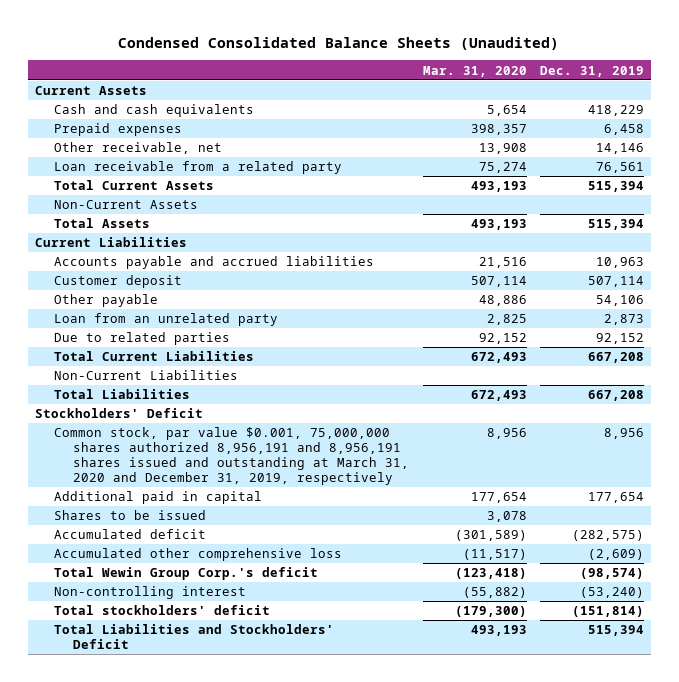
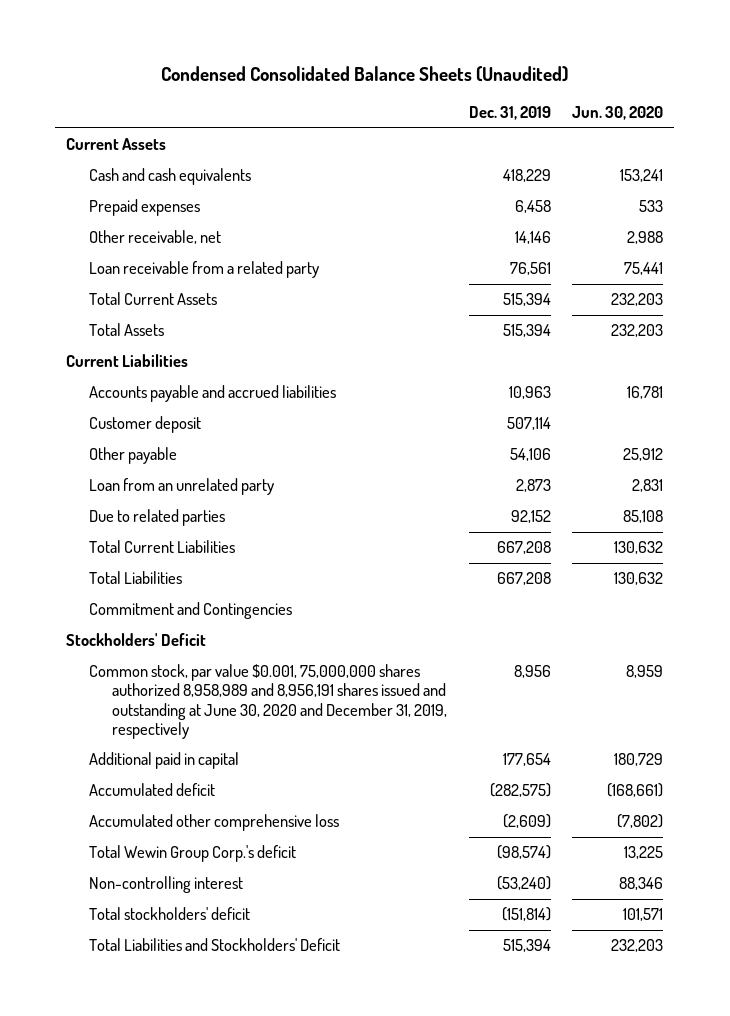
- | Mar. 31, 2020 | Dec. 31, 2019
+ | Dec. 31, 2019 | Jun. 30, 2020
- Non-Current Assets
- Non-Current Liabilities
+ Commitment and Contingencies
- Common stock, par value $0.001, 75,000,000 shares authorized 8,956,191 and 8,956,191 shares issued and outstanding at March 31, 2020 and December 31, 2019, respectively | 8,956 | 8,956
+ Common stock, par value $0.001, 75,000,000 shares authorized 8,958,989 and 8,956,191 shares issued and outstanding at June 30, 2020 and December 31, 2019, respectively | 8,956 | 8,959
- Shares to be issued | 3,078 |

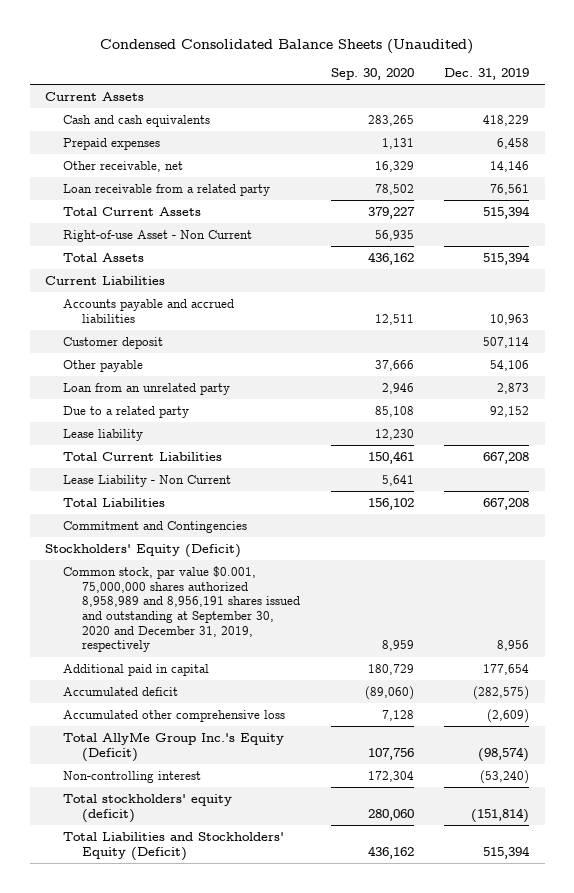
- | Dec. 31, 2019 | Jun. 30, 2020
+ | Sep. 30, 2020 | Dec. 31, 2019
+ Right-of-use Asset - Non Current | 56,935 |
- Due to related parties | 92,152 | 85,108
+ Due to a related party | 85,108 | 92,152
+ Lease liability | 12,230 |
+ Lease Liability - Non Current | 5,641 |
- Stockholders' Deficit
- Common stock, par value $0.001, 75,000,000 shares authorized 8,958,989 and 8,956,191 shares issued and outstanding at June 30, 2020 and December 31, 2019, respectively | 8,956 | 8,959
+ Stockholders' Equity (Deficit)
+ Common stock, par value $0.001, 75,000,000 shares authorized 8,958,989 and 8,956,191 shares issued and outstanding at September 30, 2020 and December 31, 2019, respectively | 8,959 | 8,956
- Total Wewin Group Corp.'s deficit | (98,574) | 13,225
+ Total AllyMe Group Inc.'s Equity (Deficit) | 107,756 | (98,574)
- Total stockholders' deficit | (151,814) | 101,571
- Total Liabilities and Stockholders' Deficit | 515,394 | 232,203
+ Total stockholders' equity (deficit) | 280,060 | (151,814)
+ Total Liabilities and Stockholders' Equity (Deficit) | 436,162 | 515,394

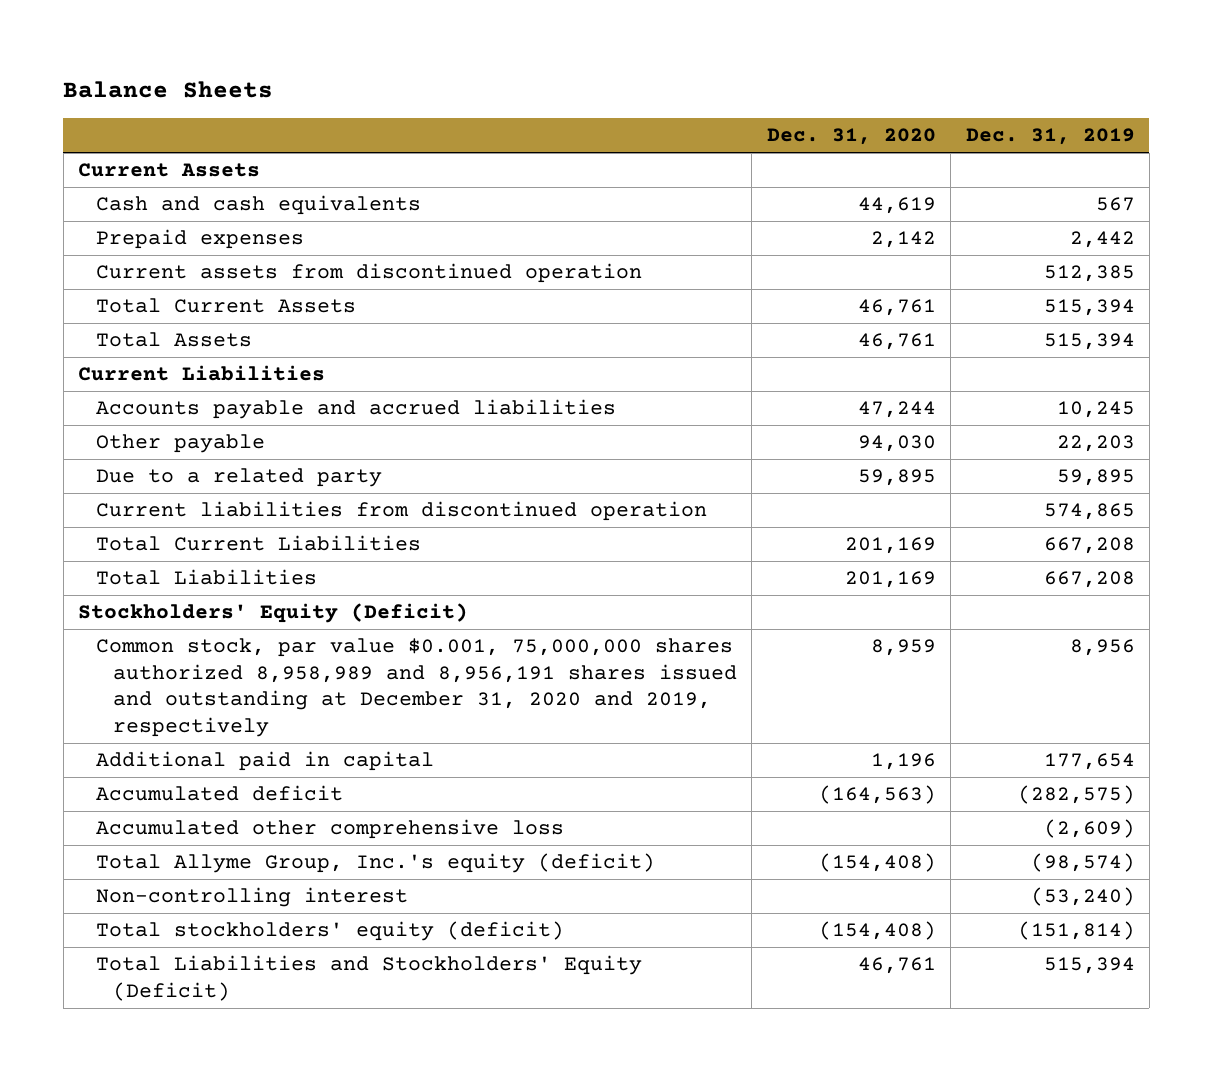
- Condensed Consolidated Balance Sheets (Unaudited)
+ Balance Sheets
- | Sep. 30, 2020 | Dec. 31, 2019
+ | Dec. 31, 2020 | Dec. 31, 2019
- Cash and cash equivalents | 283,265 | 418,229
- Prepaid expenses | 1,131 | 6,458
- Other receivable, net | 16,329 | 14,146
- Loan receivable from a related party | 78,502 | 76,561
+ Cash and cash equivalents | 44,619 | 567
+ Prepaid expenses | 2,142 | 2,442
+ Current assets from discontinued operation | | 512,385
- Right-of-use Asset - Non Current | 56,935 |
- Accounts payable and accrued liabilities | 12,511 | 10,963
- Customer deposit | | 507,114
- Other payable | 37,666 | 54,106
- Loan from an unrelated party | 2,946 | 2,873
- Due to a related party | 85,108 | 92,152
- Lease liability | 12,230 |
+ Accounts payable and accrued liabilities | 47,244 | 10,245
+ Other payable | 94,030 | 22,203
+ Due to a related party | 59,895 | 59,895
+ Current liabilities from discontinued operation | | 574,865
- Lease Liability - Non Current | 5,641 |
- Commitment and Contingencies
- Common stock, par value $0.001, 75,000,000 shares authorized 8,958,989 and 8,956,191 shares issued and outstanding at September 30, 2020 and December 31, 2019, respectively | 8,959 | 8,956
+ Common stock, par value $0.001, 75,000,000 shares authorized 8,958,989 and 8,956,191 shares issued and outstanding at December 31, 2020 and 2019, respectively | 8,959 | 8,956
- Total AllyMe Group Inc.'s Equity (Deficit) | 107,756 | (98,574)
+ Total Allyme Group, Inc.'s equity (deficit) | (154,408) | (98,574)

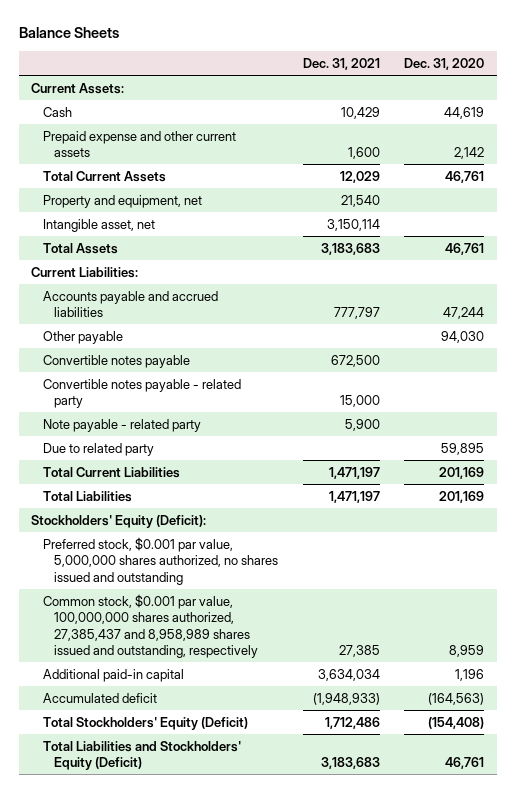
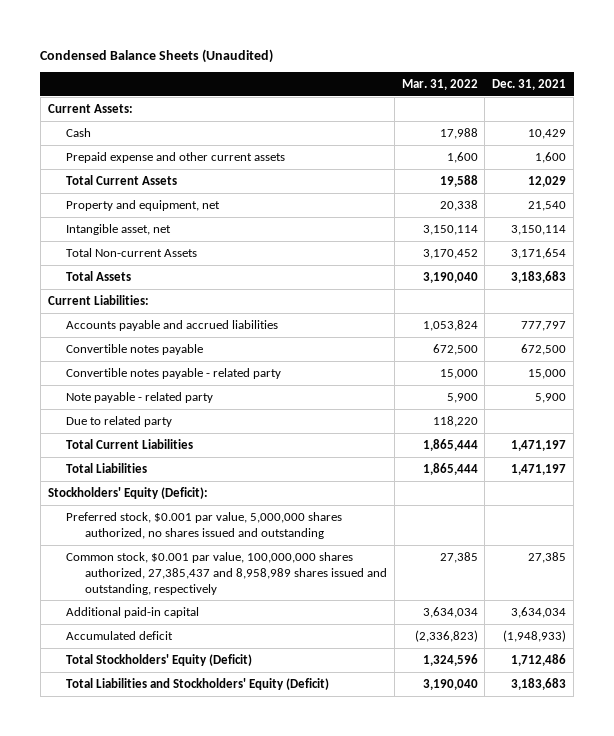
- Balance Sheets
+ Condensed Balance Sheets (Unaudited)
- | Dec. 31, 2021 | Dec. 31, 2020
+ | Mar. 31, 2022 | Dec. 31, 2021
+ Total Non-current Assets | 3,170,452 | 3,171,654
- Other payable | | 94,030

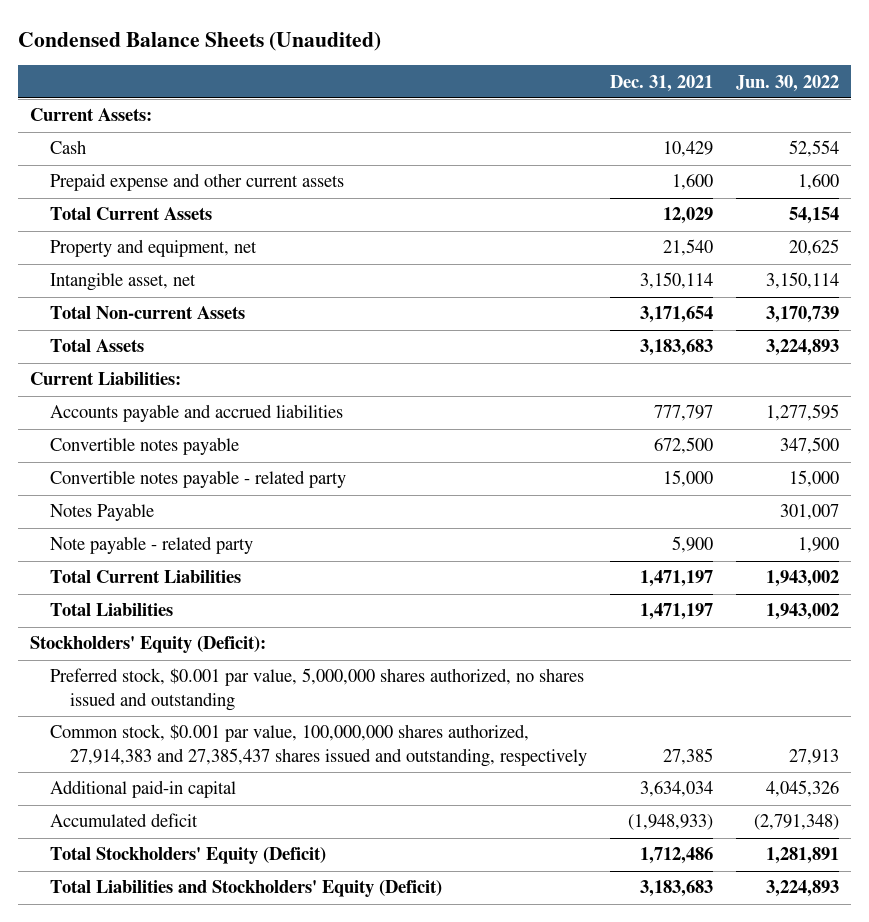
- | Mar. 31, 2022 | Dec. 31, 2021
+ | Dec. 31, 2021 | Jun. 30, 2022
+ Notes Payable | | 301,007
- Due to related party | 118,220 |
- Common stock, $0.001 par value, 100,000,000 shares authorized, 27,385,437 and 8,958,989 shares issued and outstanding, respectively | 27,385 | 27,385
+ Common stock, $0.001 par value, 100,000,000 shares authorized, 27,914,383 and 27,385,437 shares issued and outstanding, respectively | 27,385 | 27,913

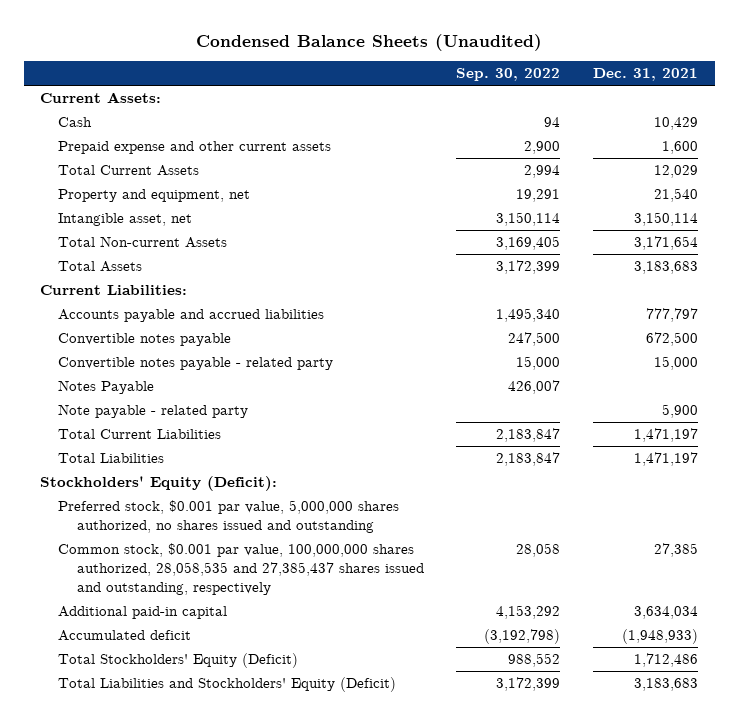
- | Dec. 31, 2021 | Jun. 30, 2022
+ | Sep. 30, 2022 | Dec. 31, 2021
- Common stock, $0.001 par value, 100,000,000 shares authorized, 27,914,383 and 27,385,437 shares issued and outstanding, respectively | 27,385 | 27,913
+ Common stock, $0.001 par value, 100,000,000 shares authorized, 28,058,535 and 27,385,437 shares issued and outstanding, respectively | 28,058 | 27,385

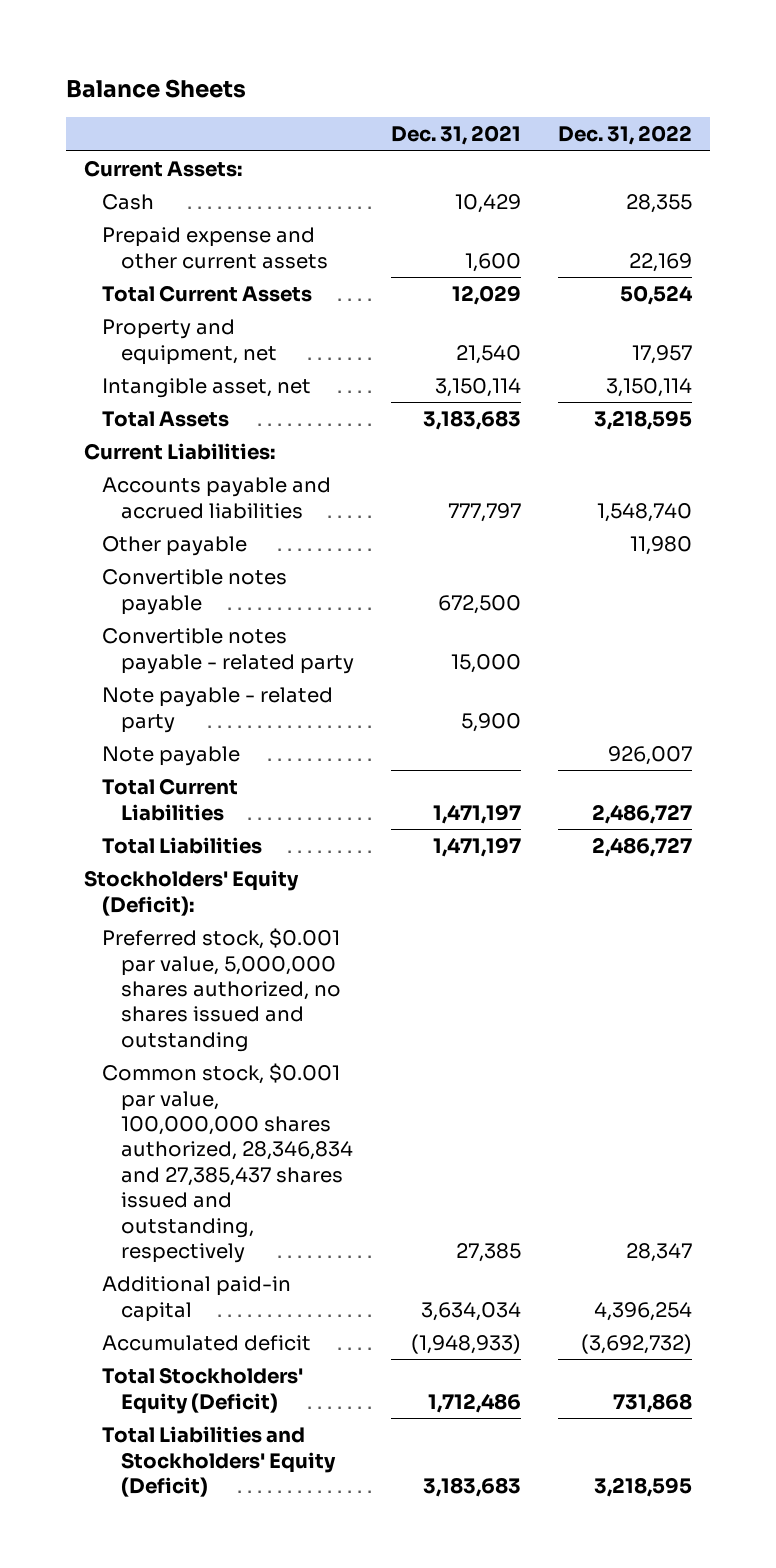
- Condensed Balance Sheets (Unaudited)
+ Balance Sheets
- | Sep. 30, 2022 | Dec. 31, 2021
+ | Dec. 31, 2021 | Dec. 31, 2022
- Total Non-current Assets | 3,169,405 | 3,171,654
+ Other payable | | 11,980
- Notes Payable | 426,007 |
+ Note payable | | 926,007
- Common stock, $0.001 par value, 100,000,000 shares authorized, 28,058,535 and 27,385,437 shares issued and outstanding, respectively | 28,058 | 27,385
+ Common stock, $0.001 par value, 100,000,000 shares authorized, 28,346,834 and 27,385,437 shares issued and outstanding, respectively | 27,385 | 28,347

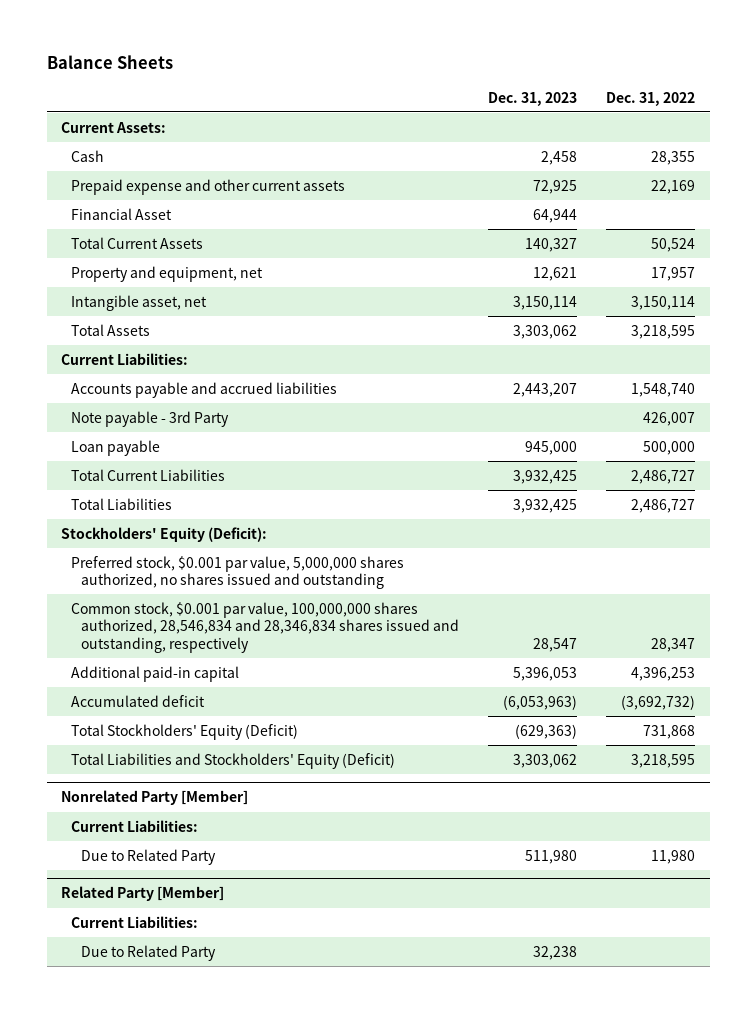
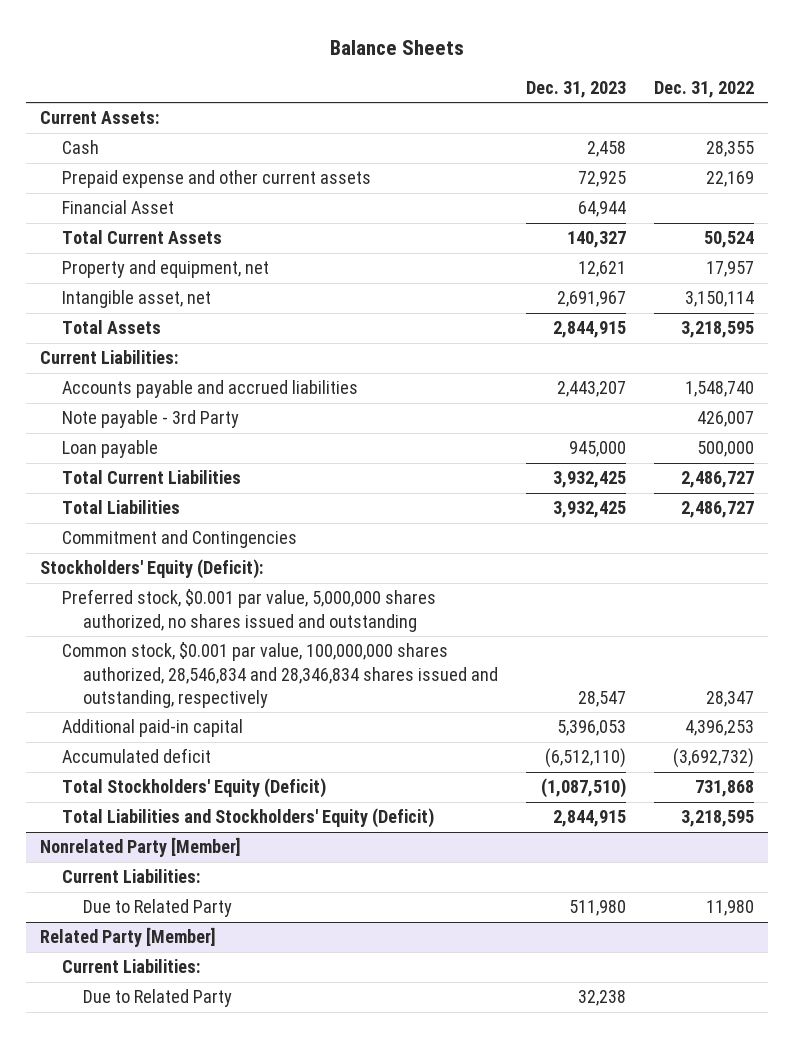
- Intangible asset, net | 3,150,114 | 3,150,114
- Total Assets | 3,303,062 | 3,218,595
+ Intangible asset, net | 2,691,967 | 3,150,114
+ Total Assets | 2,844,915 | 3,218,595
+ Commitment and Contingencies
- Accumulated deficit | (6,053,963) | (3,692,732)
- Total Stockholders' Equity (Deficit) | (629,363) | 731,868
- Total Liabilities and Stockholders' Equity (Deficit) | 3,303,062 | 3,218,595
+ Accumulated deficit | (6,512,110) | (3,692,732)
+ Total Stockholders' Equity (Deficit) | (1,087,510) | 731,868
+ Total Liabilities and Stockholders' Equity (Deficit) | 2,844,915 | 3,218,595

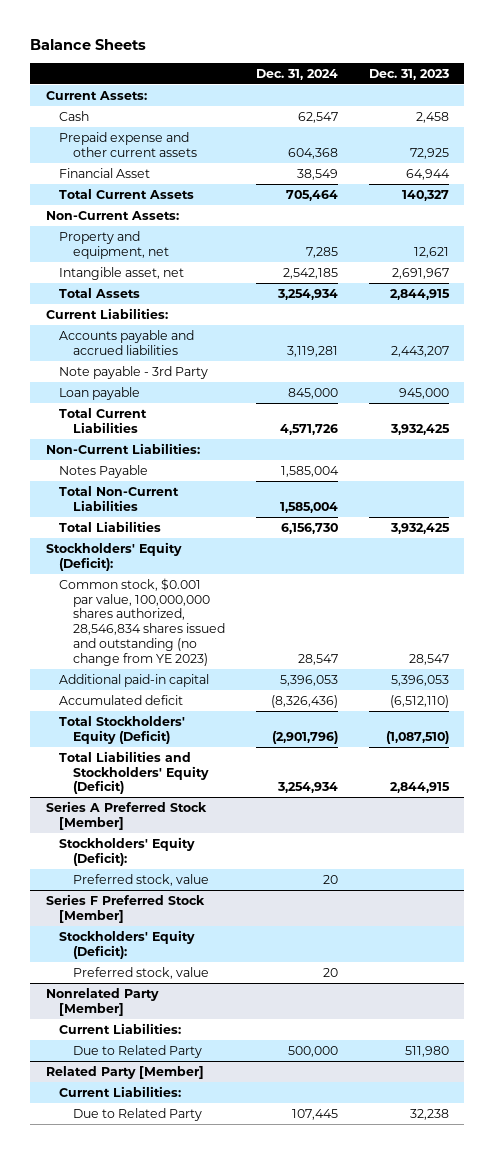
- | Dec. 31, 2023 | Dec. 31, 2022
+ | Dec. 31, 2024 | Dec. 31, 2023
+ Non-Current Assets:
+ Non-Current Liabilities:
+ Notes Payable | 1,585,004 |
+ Total Non-Current Liabilities | 1,585,004 |
- Commitment and Contingencies
- Preferred stock, $0.001 par value, 5,000,000 shares authorized, no shares issued and outstanding
- Common stock, $0.001 par value, 100,000,000 shares authorized, 28,546,834 and 28,346,834 shares issued and outstanding, respectively | 28,547 | 28,347
+ Common stock, $0.001 par value, 100,000,000 shares authorized, 28,546,834 shares issued and outstanding (no change from YE 2023) | 28,547 | 28,547
+ Series A Preferred Stock [Member]
+ Stockholders' Equity (Deficit):
+ Preferred stock, value | 20 |
+ Series F Preferred Stock [Member]
+ Stockholders' Equity (Deficit):
+ Preferred stock, value | 20 |

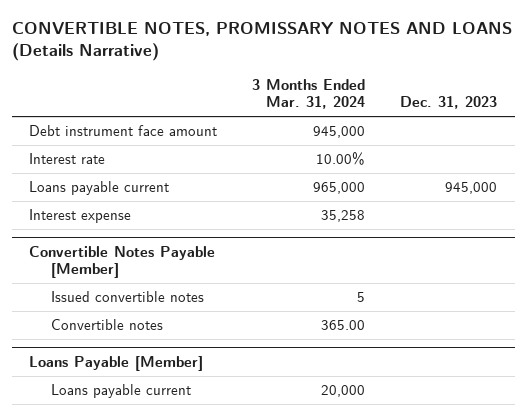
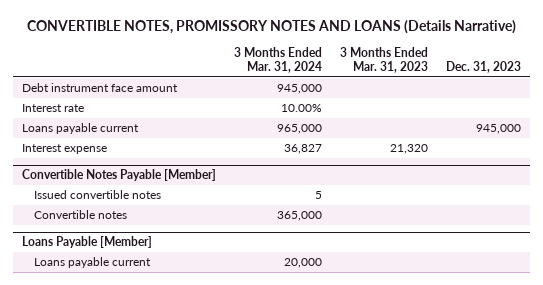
- CONVERTIBLE NOTES, PROMISSARY NOTES AND LOANS (Details Narrative)
+ CONVERTIBLE NOTES, PROMISSORY NOTES AND LOANS (Details Narrative)
- | 3 Months Ended Mar. 31, 2024 | Dec. 31, 2023
+ | 3 Months Ended Mar. 31, 2024 | 3 Months Ended Mar. 31, 2023 | Dec. 31, 2023
- Interest expense | 35,258 |
+ Interest expense | 36,827 | 21,320 |
@ Convertible Notes Payable [Member]
- Convertible notes | 365.00 |
+ Convertible notes | 365,000 | |

